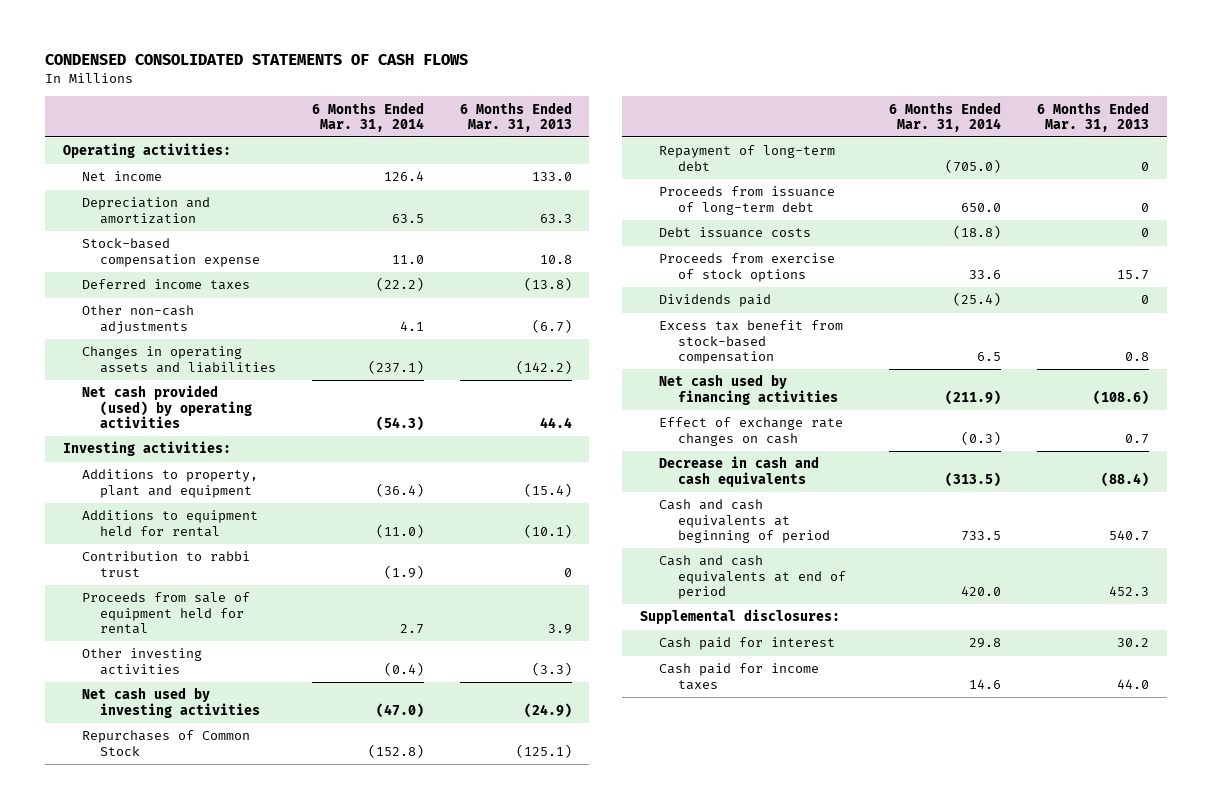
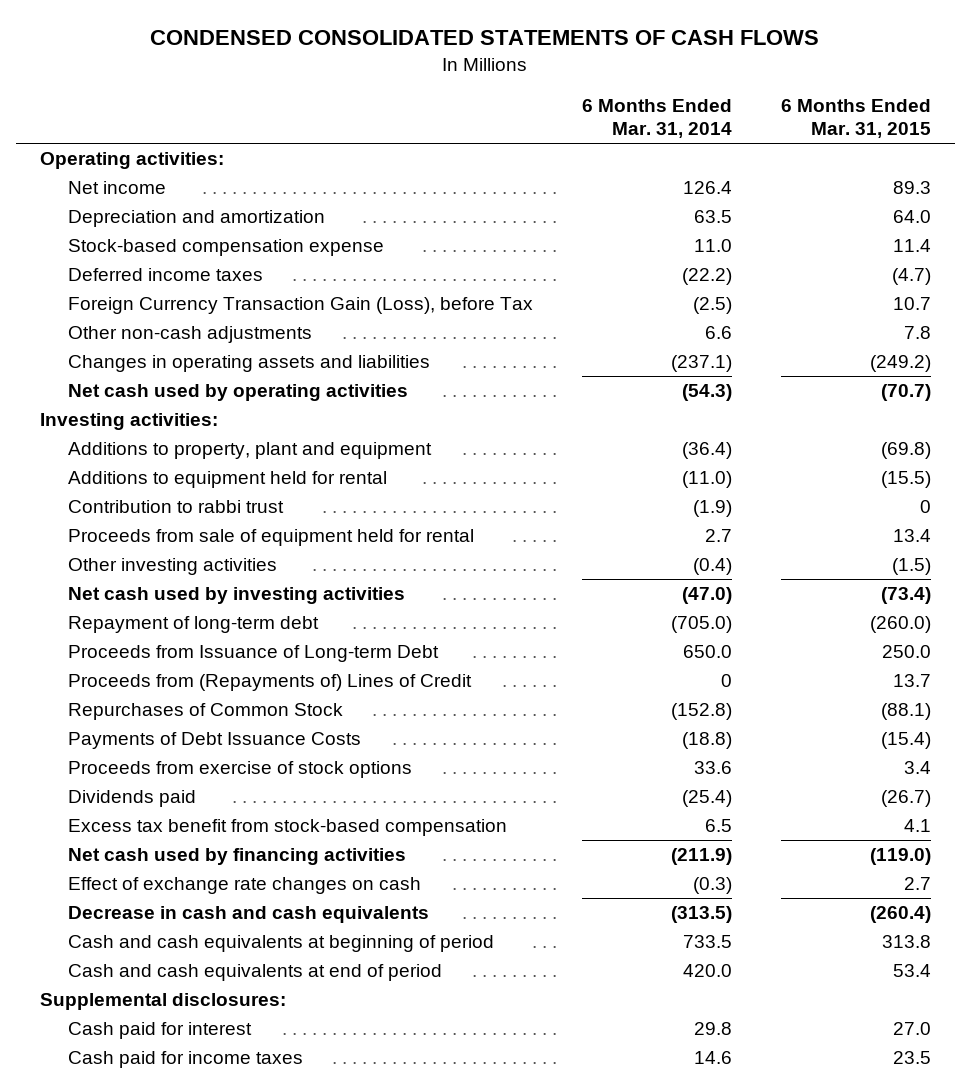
- | 6 Months Ended Mar. 31, 2014 | 6 Months Ended Mar. 31, 2013
+ | 6 Months Ended Mar. 31, 2014 | 6 Months Ended Mar. 31, 2015
- Other non-cash adjustments | 4.1 | (6.7)
+ Foreign Currency Transaction Gain (Loss), before Tax | (2.5) | 10.7
+ Other non-cash adjustments | 6.6 | 7.8
- Net cash provided (used) by operating activities | (54.3) | 44.4
+ Net cash used by operating activities | (54.3) | (70.7)
- Proceeds from issuance of long-term debt | 650.0 | 0
- Debt issuance costs | (18.8) | 0
+ Proceeds from Issuance of Long-term Debt | 650.0 | 250.0
+ Proceeds from (Repayments of) Lines of Credit | 0 | 13.7
moved down: Repurchases of Common Stock | (152.8) | (88.1)
+ Payments of Debt Issuance Costs | (18.8) | (15.4)

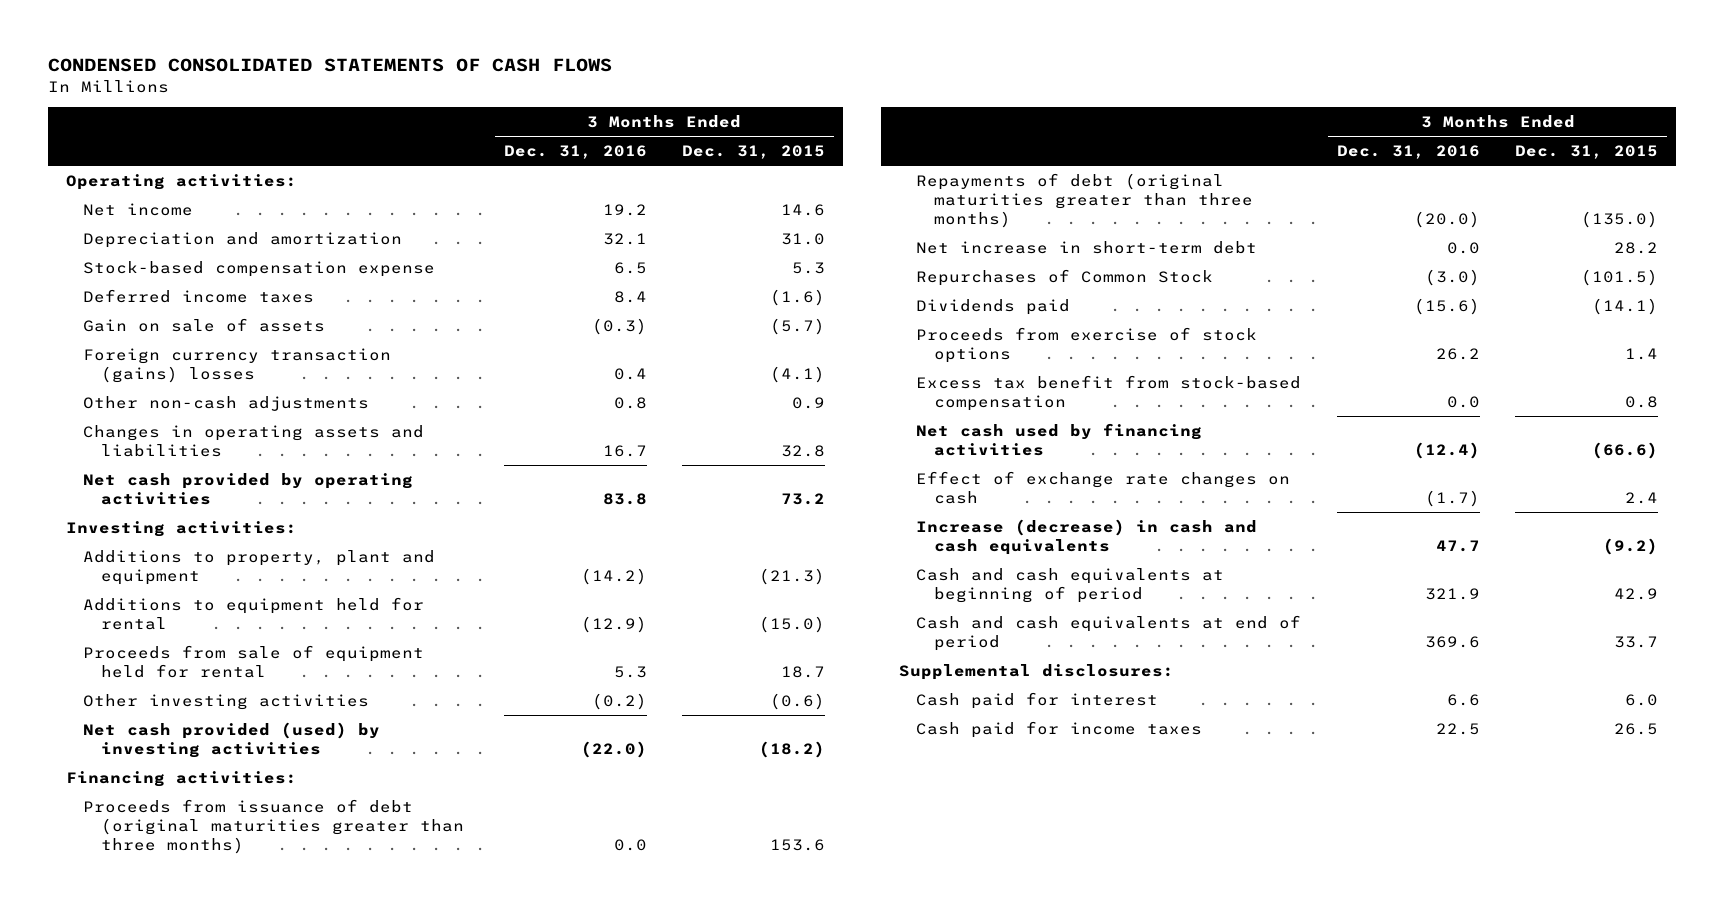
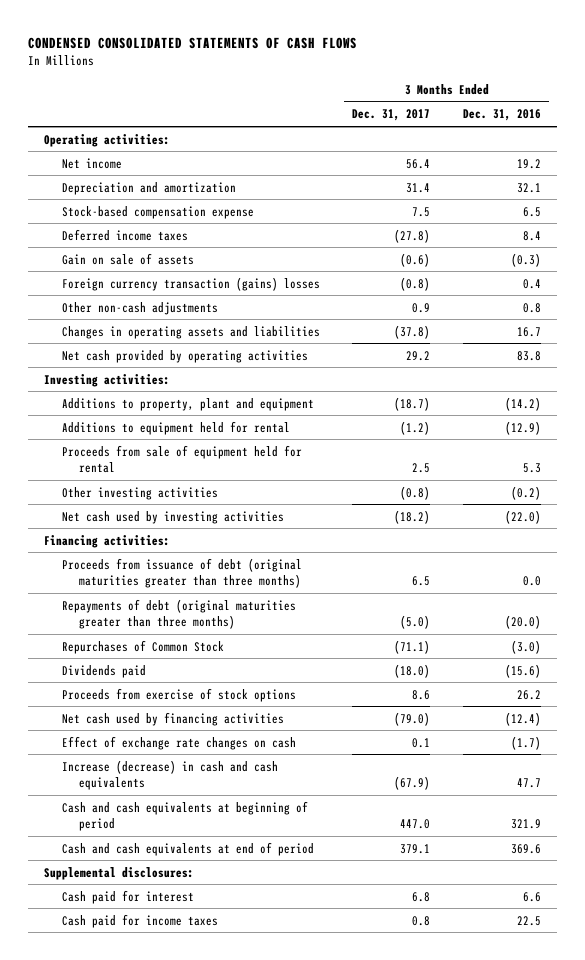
- | 3 Months Ended Dec. 31, 2016 | 3 Months Ended Dec. 31, 2015
+ | 3 Months Ended Dec. 31, 2017 | 3 Months Ended Dec. 31, 2016
- Net cash provided (used) by investing activities | (22.0) | (18.2)
+ Net cash used by investing activities | (18.2) | (22.0)
- Net increase in short-term debt | 0.0 | 28.2
- Excess tax benefit from stock-based compensation | 0.0 | 0.8

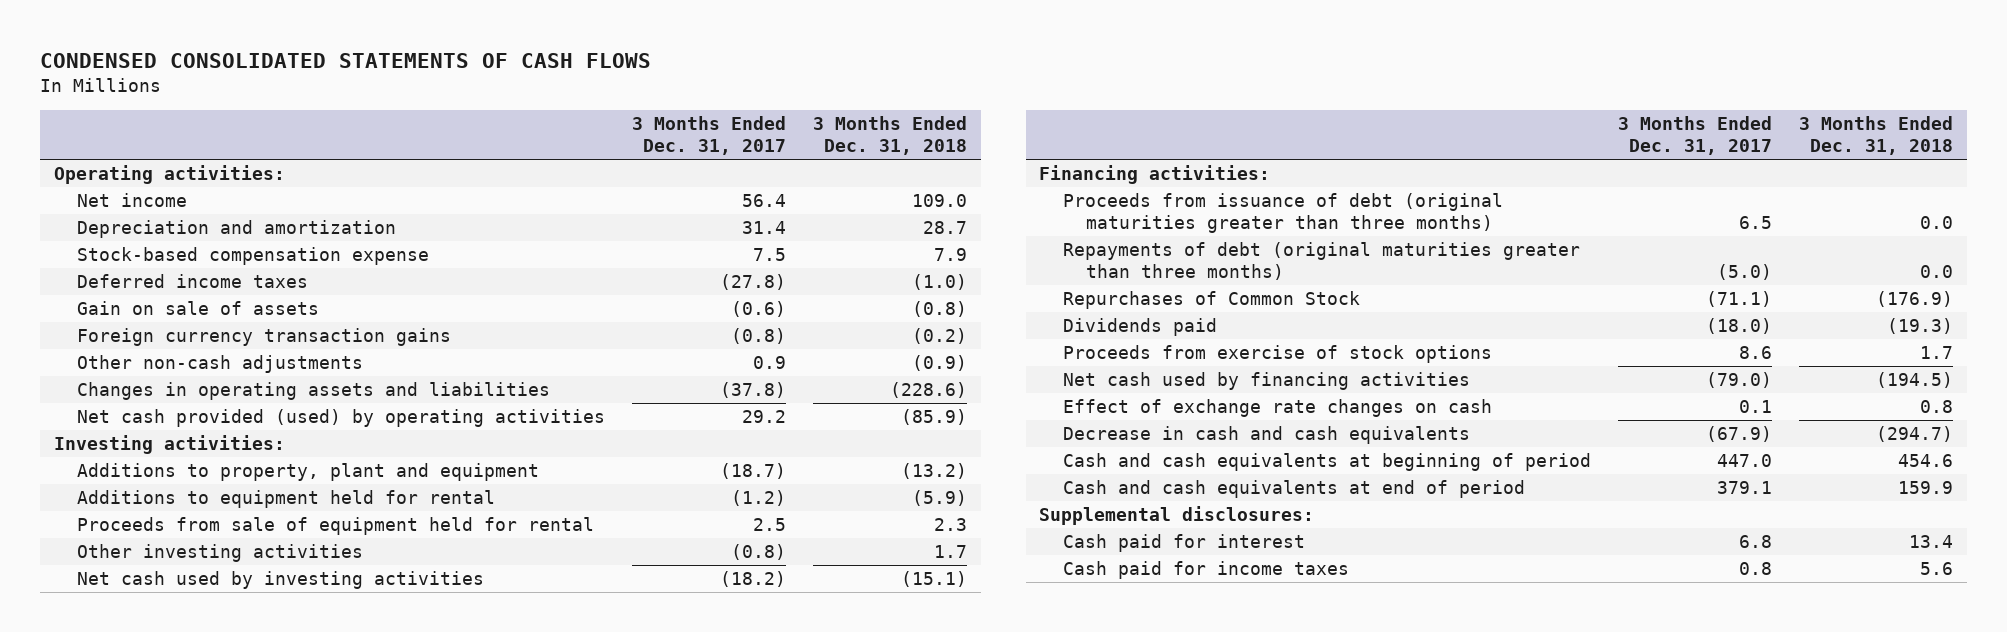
- | 3 Months Ended Dec. 31, 2017 | 3 Months Ended Dec. 31, 2016
+ | 3 Months Ended Dec. 31, 2017 | 3 Months Ended Dec. 31, 2018
- Foreign currency transaction (gains) losses | (0.8) | 0.4
+ Foreign currency transaction gains | (0.8) | (0.2)
- Net cash provided by operating activities | 29.2 | 83.8
+ Net cash provided (used) by operating activities | 29.2 | (85.9)
- Increase (decrease) in cash and cash equivalents | (67.9) | 47.7
+ Decrease in cash and cash equivalents | (67.9) | (294.7)

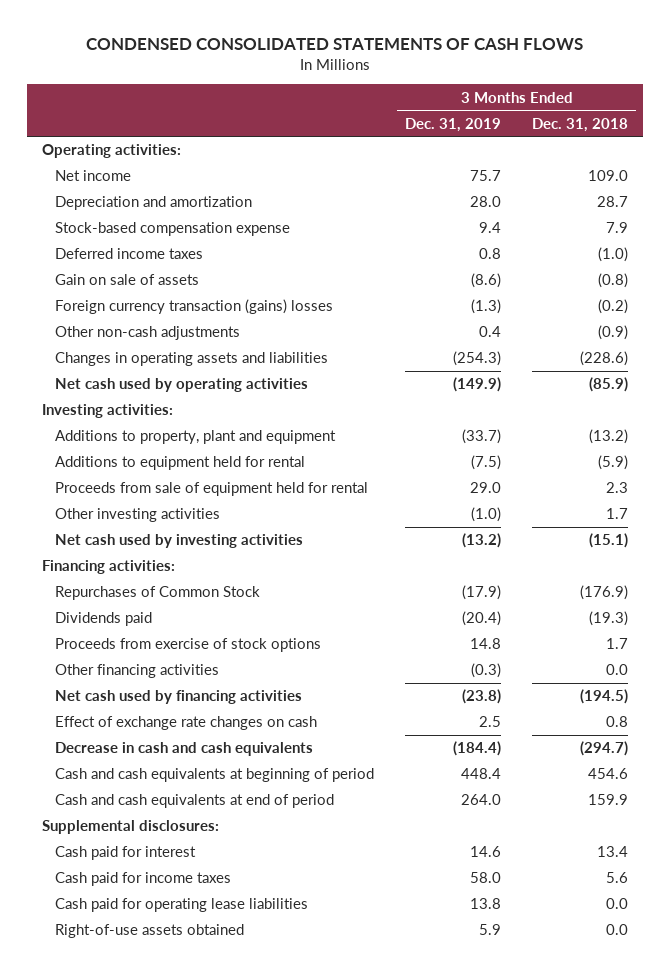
- | 3 Months Ended Dec. 31, 2017 | 3 Months Ended Dec. 31, 2018
+ | 3 Months Ended Dec. 31, 2019 | 3 Months Ended Dec. 31, 2018
- Foreign currency transaction gains | (0.8) | (0.2)
+ Foreign currency transaction (gains) losses | (1.3) | (0.2)
- Net cash provided (used) by operating activities | 29.2 | (85.9)
+ Net cash used by operating activities | (149.9) | (85.9)
- Proceeds from issuance of debt (original maturities greater than three months) | 6.5 | 0.0
- Repayments of debt (original maturities greater than three months) | (5.0) | 0.0
+ Other financing activities | (0.3) | 0.0
+ Cash paid for operating lease liabilities | 13.8 | 0.0
+ Right-of-use assets obtained | 5.9 | 0.0

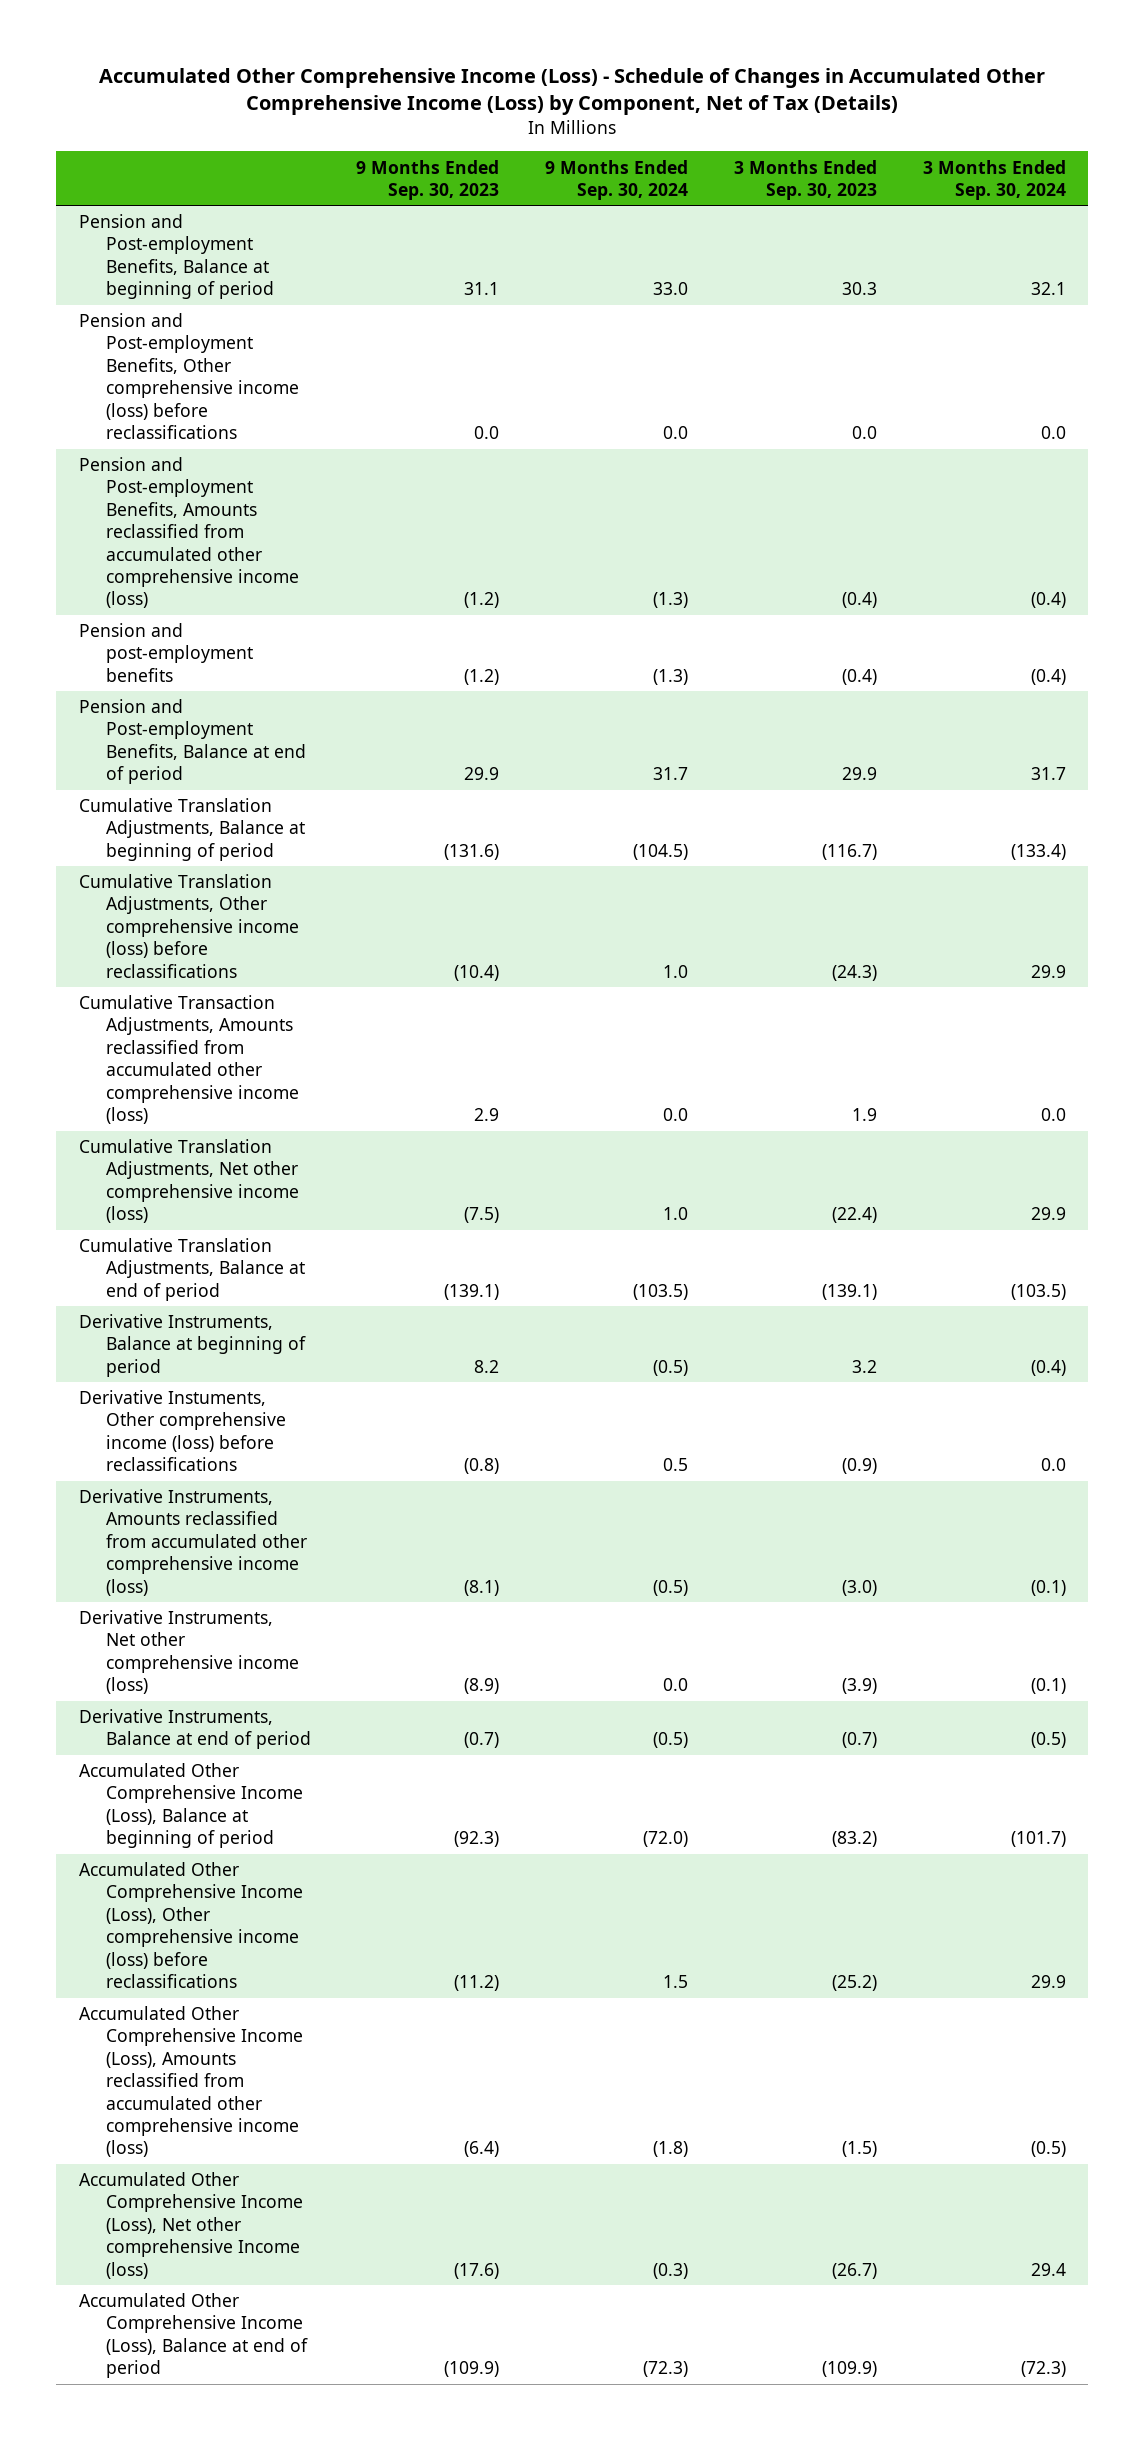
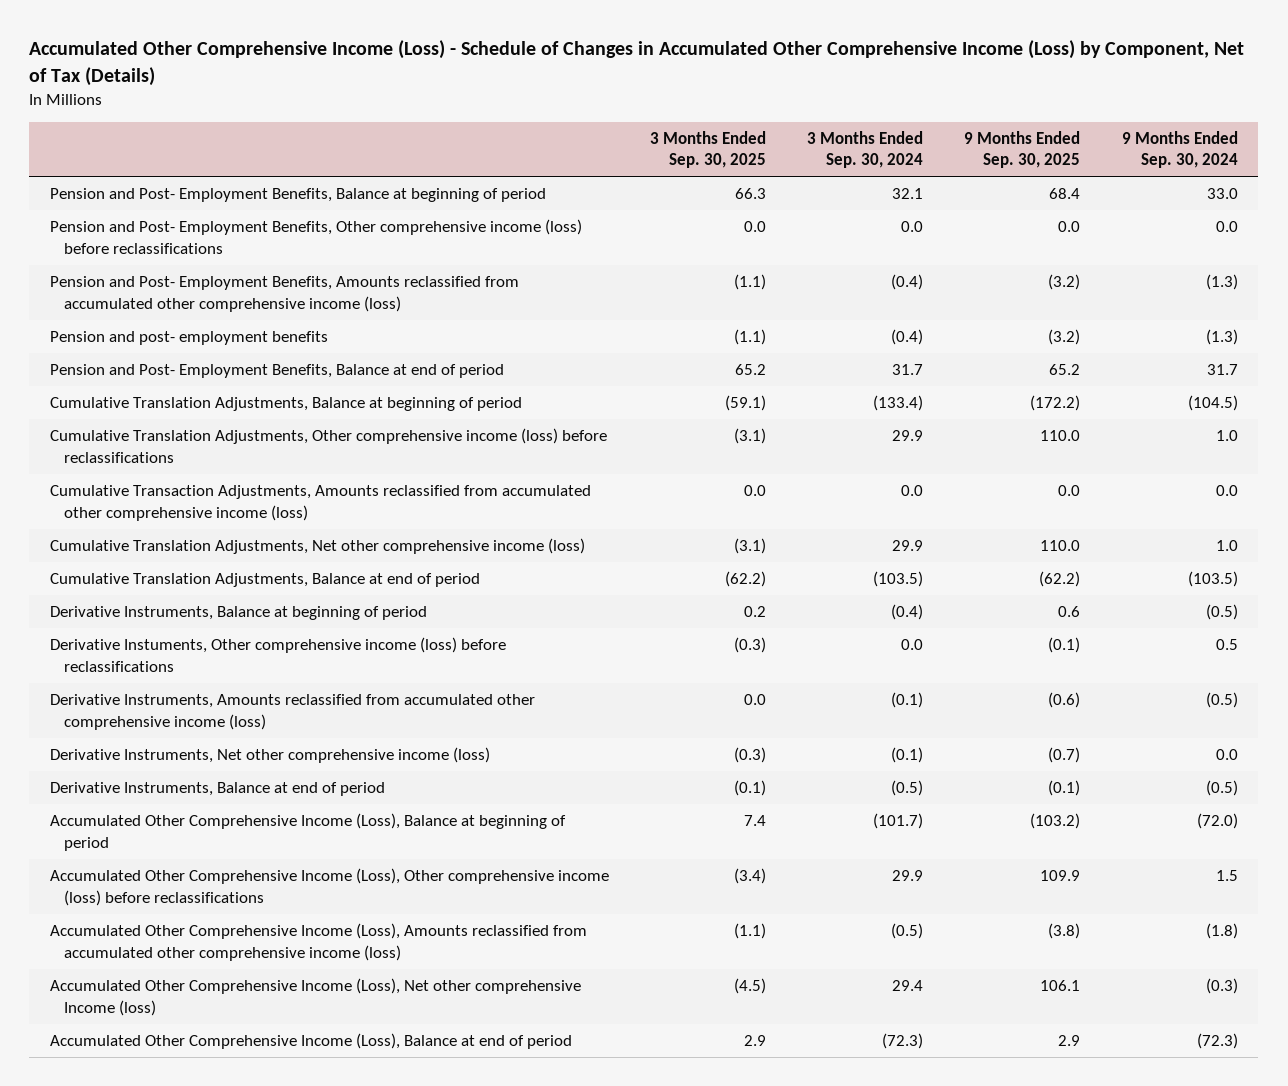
- | 9 Months Ended Sep. 30, 2023 | 9 Months Ended Sep. 30, 2024 | 3 Months Ended Sep. 30, 2023 | 3 Months Ended Sep. 30, 2024
+ | 3 Months Ended Sep. 30, 2025 | 3 Months Ended Sep. 30, 2024 | 9 Months Ended Sep. 30, 2025 | 9 Months Ended Sep. 30, 2024
- Pension and Post-employment Benefits, Balance at beginning of period | 31.1 | 33.0 | 30.3 | 32.1
- Pension and Post-employment Benefits, Other comprehensive income (loss) before reclassifications | 0.0 | 0.0 | 0.0 | 0.0
- Pension and Post-employment Benefits, Amounts reclassified from accumulated other comprehensive income (loss) | (1.2) | (1.3) | (0.4) | (0.4)
- Pension and post-employment benefits | (1.2) | (1.3) | (0.4) | (0.4)
- Pension and Post-employment Benefits, Balance at end of period | 29.9 | 31.7 | 29.9 | 31.7
+ Pension and Post- Employment Benefits, Balance at beginning of period | 66.3 | 32.1 | 68.4 | 33.0
+ Pension and Post- Employment Benefits, Other comprehensive income (loss) before reclassifications | 0.0 | 0.0 | 0.0 | 0.0
+ Pension and Post- Employment Benefits, Amounts reclassified from accumulated other comprehensive income (loss) | (1.1) | (0.4) | (3.2) | (1.3)
+ Pension and post- employment benefits | (1.1) | (0.4) | (3.2) | (1.3)
+ Pension and Post- Employment Benefits, Balance at end of period | 65.2 | 31.7 | 65.2 | 31.7

